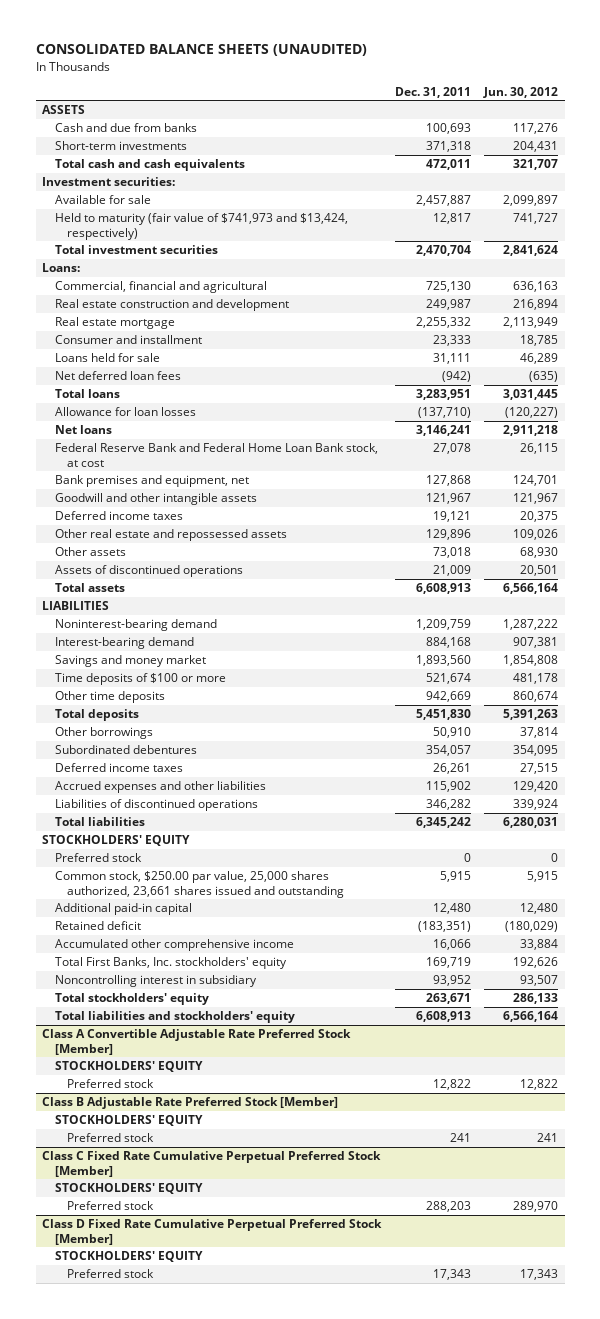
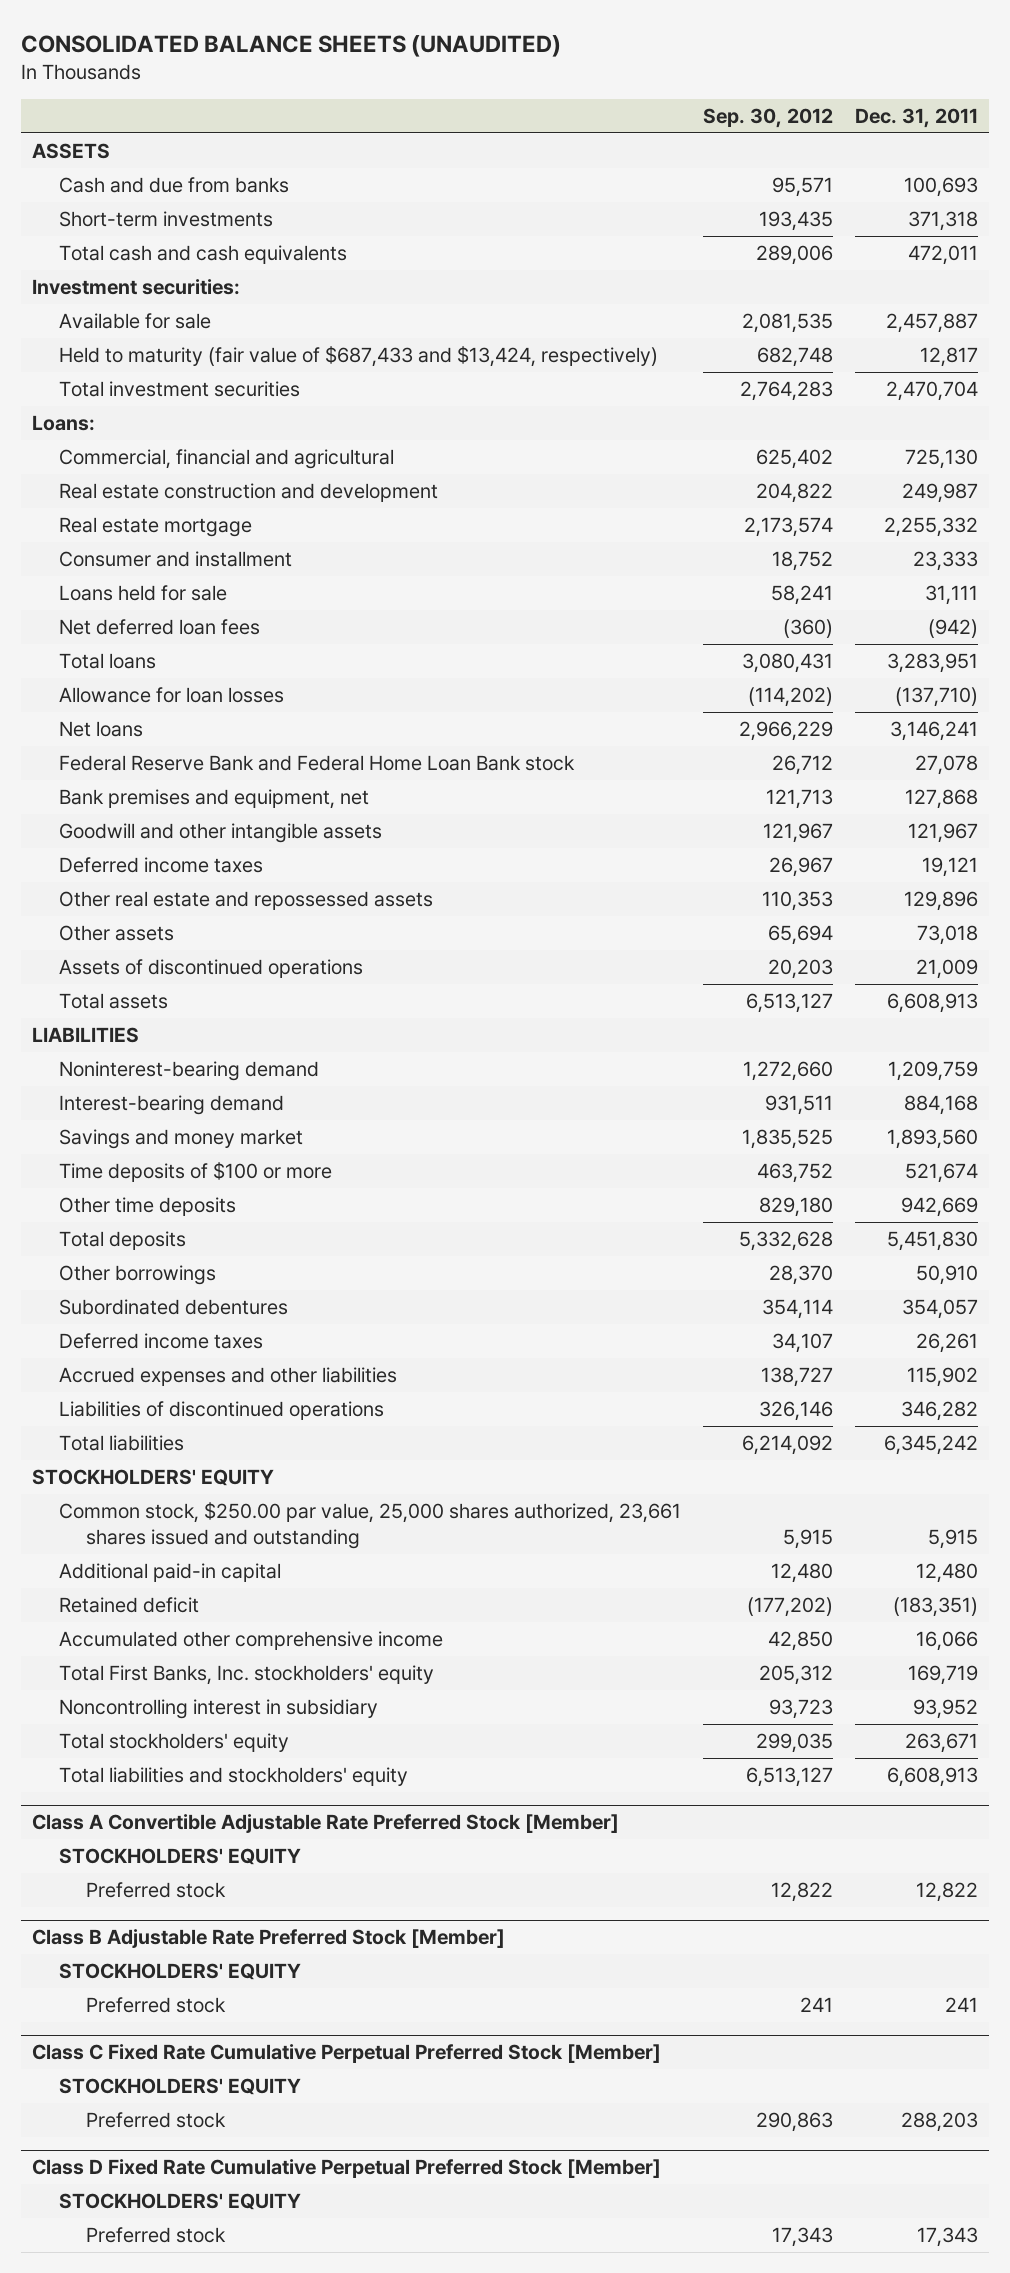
- | Dec. 31, 2011 | Jun. 30, 2012
+ | Sep. 30, 2012 | Dec. 31, 2011
- Held to maturity (fair value of $741,973 and $13,424, respectively) | 12,817 | 741,727
+ Held to maturity (fair value of $687,433 and $13,424, respectively) | 682,748 | 12,817
- Federal Reserve Bank and Federal Home Loan Bank stock, at cost | 27,078 | 26,115
+ Federal Reserve Bank and Federal Home Loan Bank stock | 26,712 | 27,078
- Preferred stock | 0 | 0

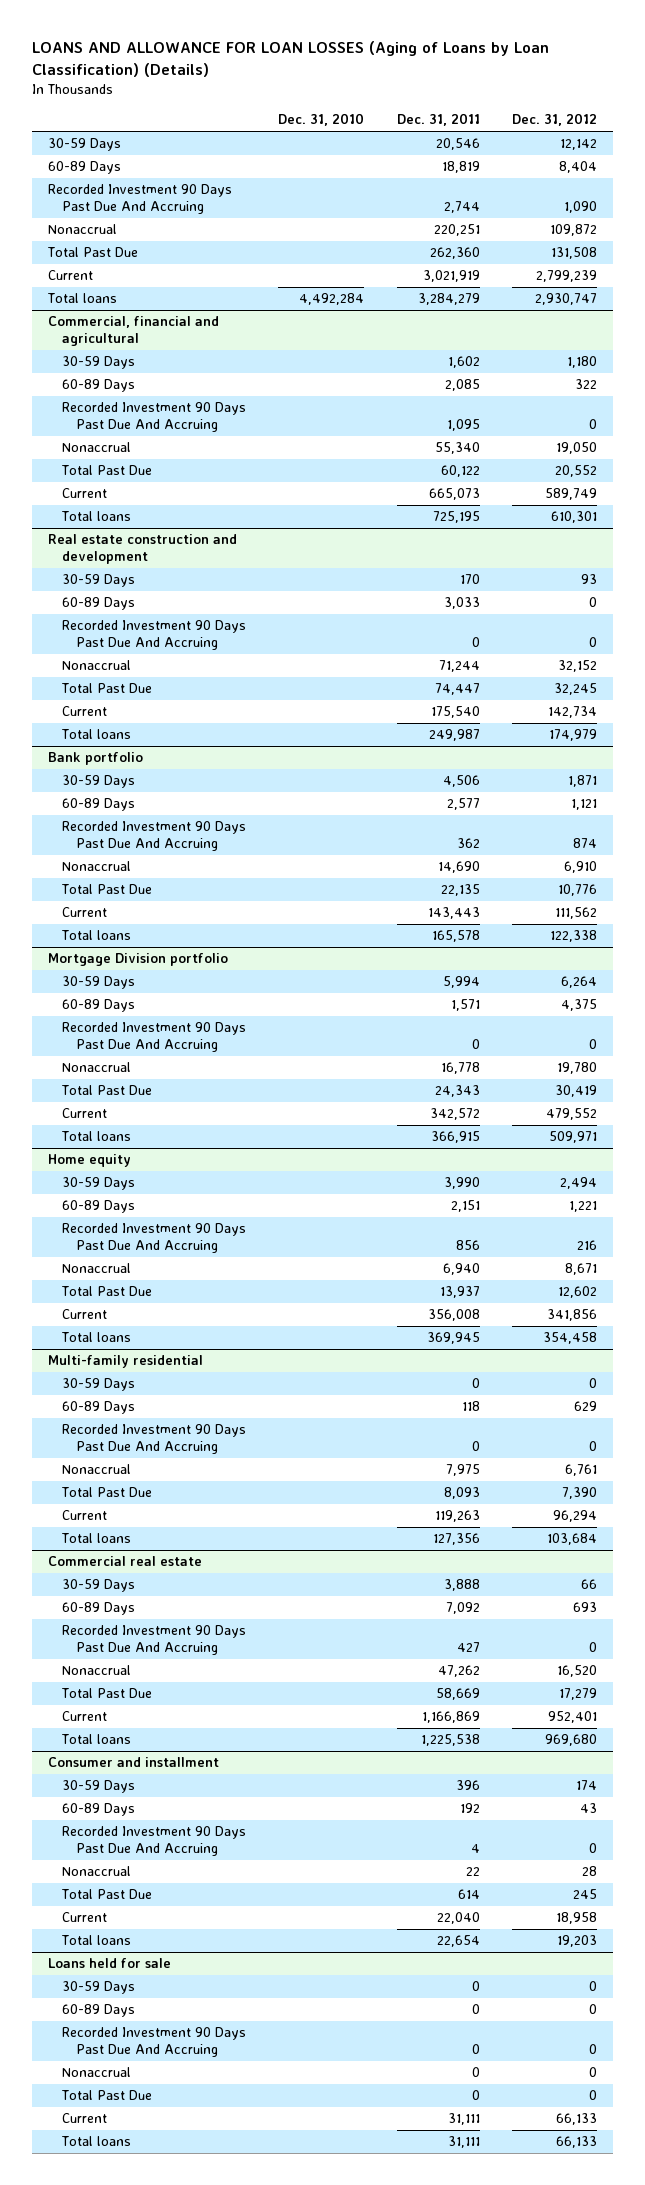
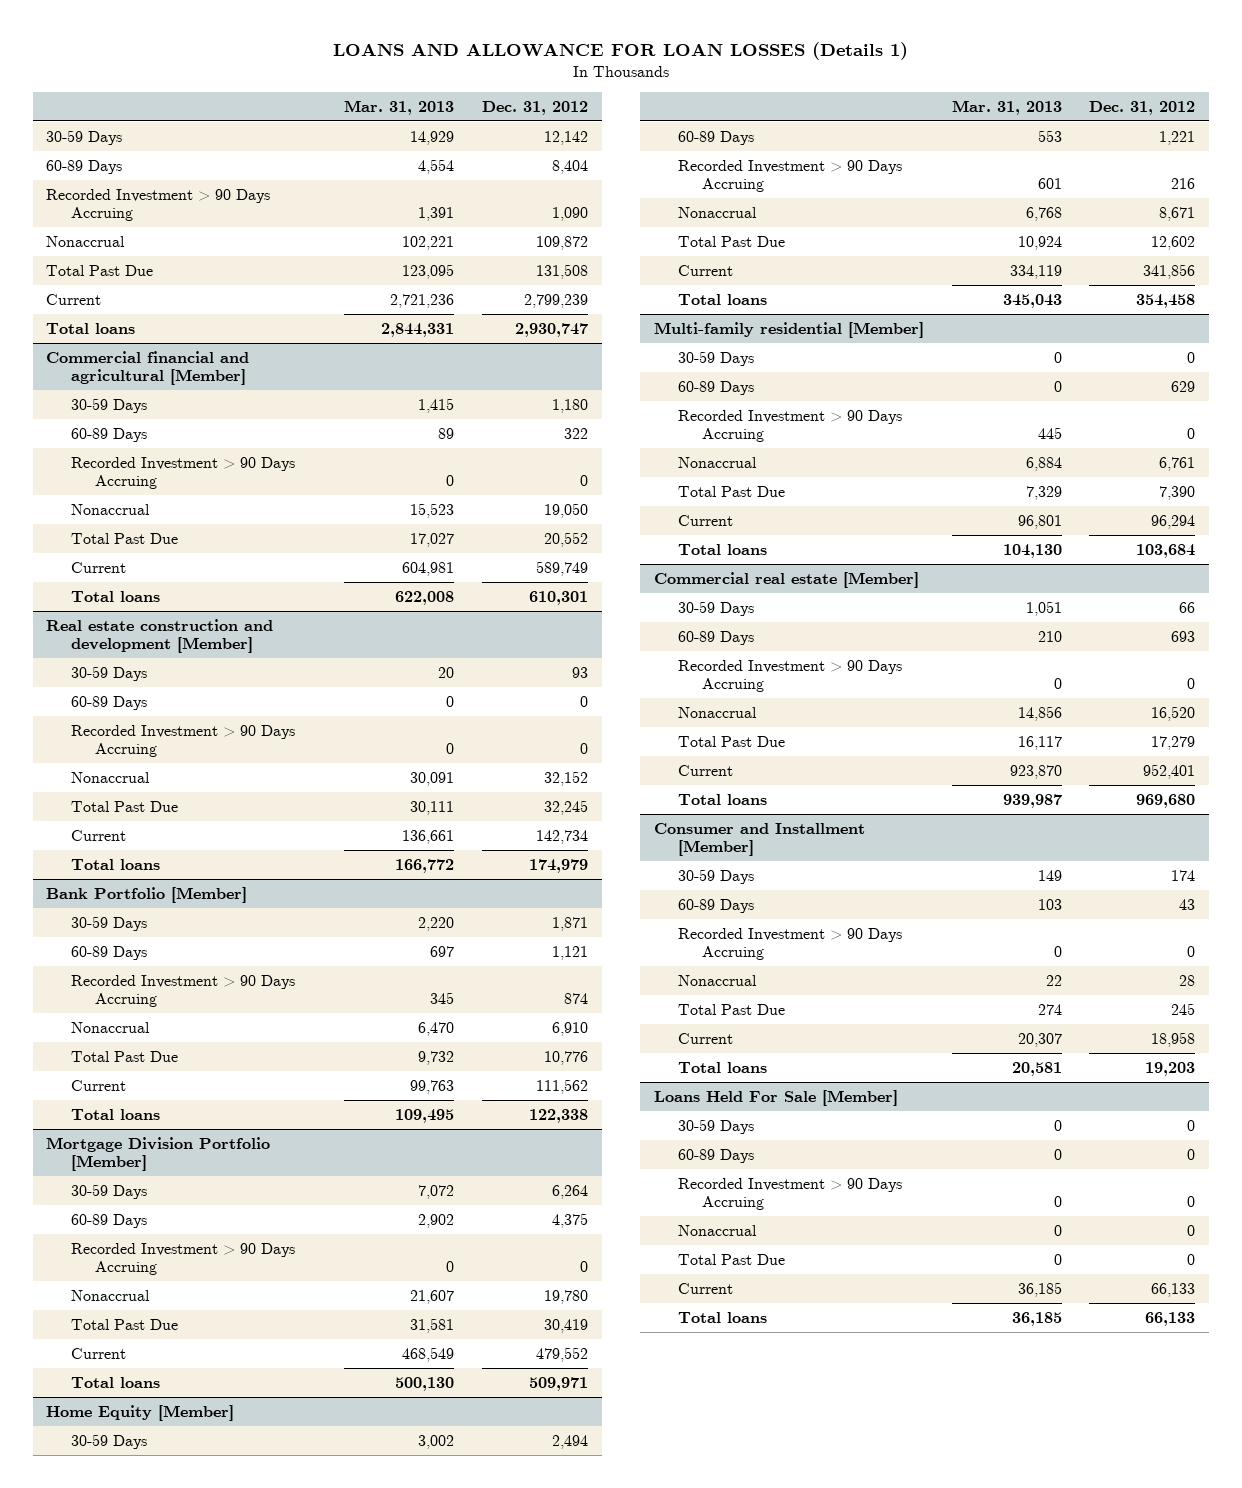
- LOANS AND ALLOWANCE FOR LOAN LOSSES (Aging of Loans by Loan Classification) (Details)
+ LOANS AND ALLOWANCE FOR LOAN LOSSES (Details 1)
- | Dec. 31, 2010 | Dec. 31, 2011 | Dec. 31, 2012
+ | Mar. 31, 2013 | Dec. 31, 2012
- Recorded Investment 90 Days Past Due And Accruing | | 2,744 | 1,090
+ Recorded Investment > 90 Days Accruing | 1,391 | 1,090
- Commercial, financial and agricultural
+ Commercial financial and agricultural [Member]
- Recorded Investment 90 Days Past Due And Accruing | | 1,095 | 0
+ Recorded Investment > 90 Days Accruing | 0 | 0
- Real estate construction and development
+ Real estate construction and development [Member]
- Recorded Investment 90 Days Past Due And Accruing | | 0 | 0
+ Recorded Investment > 90 Days Accruing | 0 | 0
- Bank portfolio
+ Bank Portfolio [Member]
- Recorded Investment 90 Days Past Due And Accruing | | 362 | 874
+ Recorded Investment > 90 Days Accruing | 345 | 874
- Mortgage Division portfolio
+ Mortgage Division Portfolio [Member]
- Recorded Investment 90 Days Past Due And Accruing | | 0 | 0
+ Recorded Investment > 90 Days Accruing | 0 | 0
- Home equity
+ Home Equity [Member]
- Recorded Investment 90 Days Past Due And Accruing | | 856 | 216
+ Recorded Investment > 90 Days Accruing | 601 | 216
- Multi-family residential
+ Multi-family residential [Member]
- Recorded Investment 90 Days Past Due And Accruing | | 0 | 0
+ Recorded Investment > 90 Days Accruing | 445 | 0
- Commercial real estate
+ Commercial real estate [Member]
- Recorded Investment 90 Days Past Due And Accruing | | 427 | 0
+ Recorded Investment > 90 Days Accruing | 0 | 0
- Consumer and installment
+ Consumer and Installment [Member]
- Recorded Investment 90 Days Past Due And Accruing | | 4 | 0
+ Recorded Investment > 90 Days Accruing | 0 | 0
- Loans held for sale
+ Loans Held For Sale [Member]
- Recorded Investment 90 Days Past Due And Accruing | | 0 | 0
+ Recorded Investment > 90 Days Accruing | 0 | 0

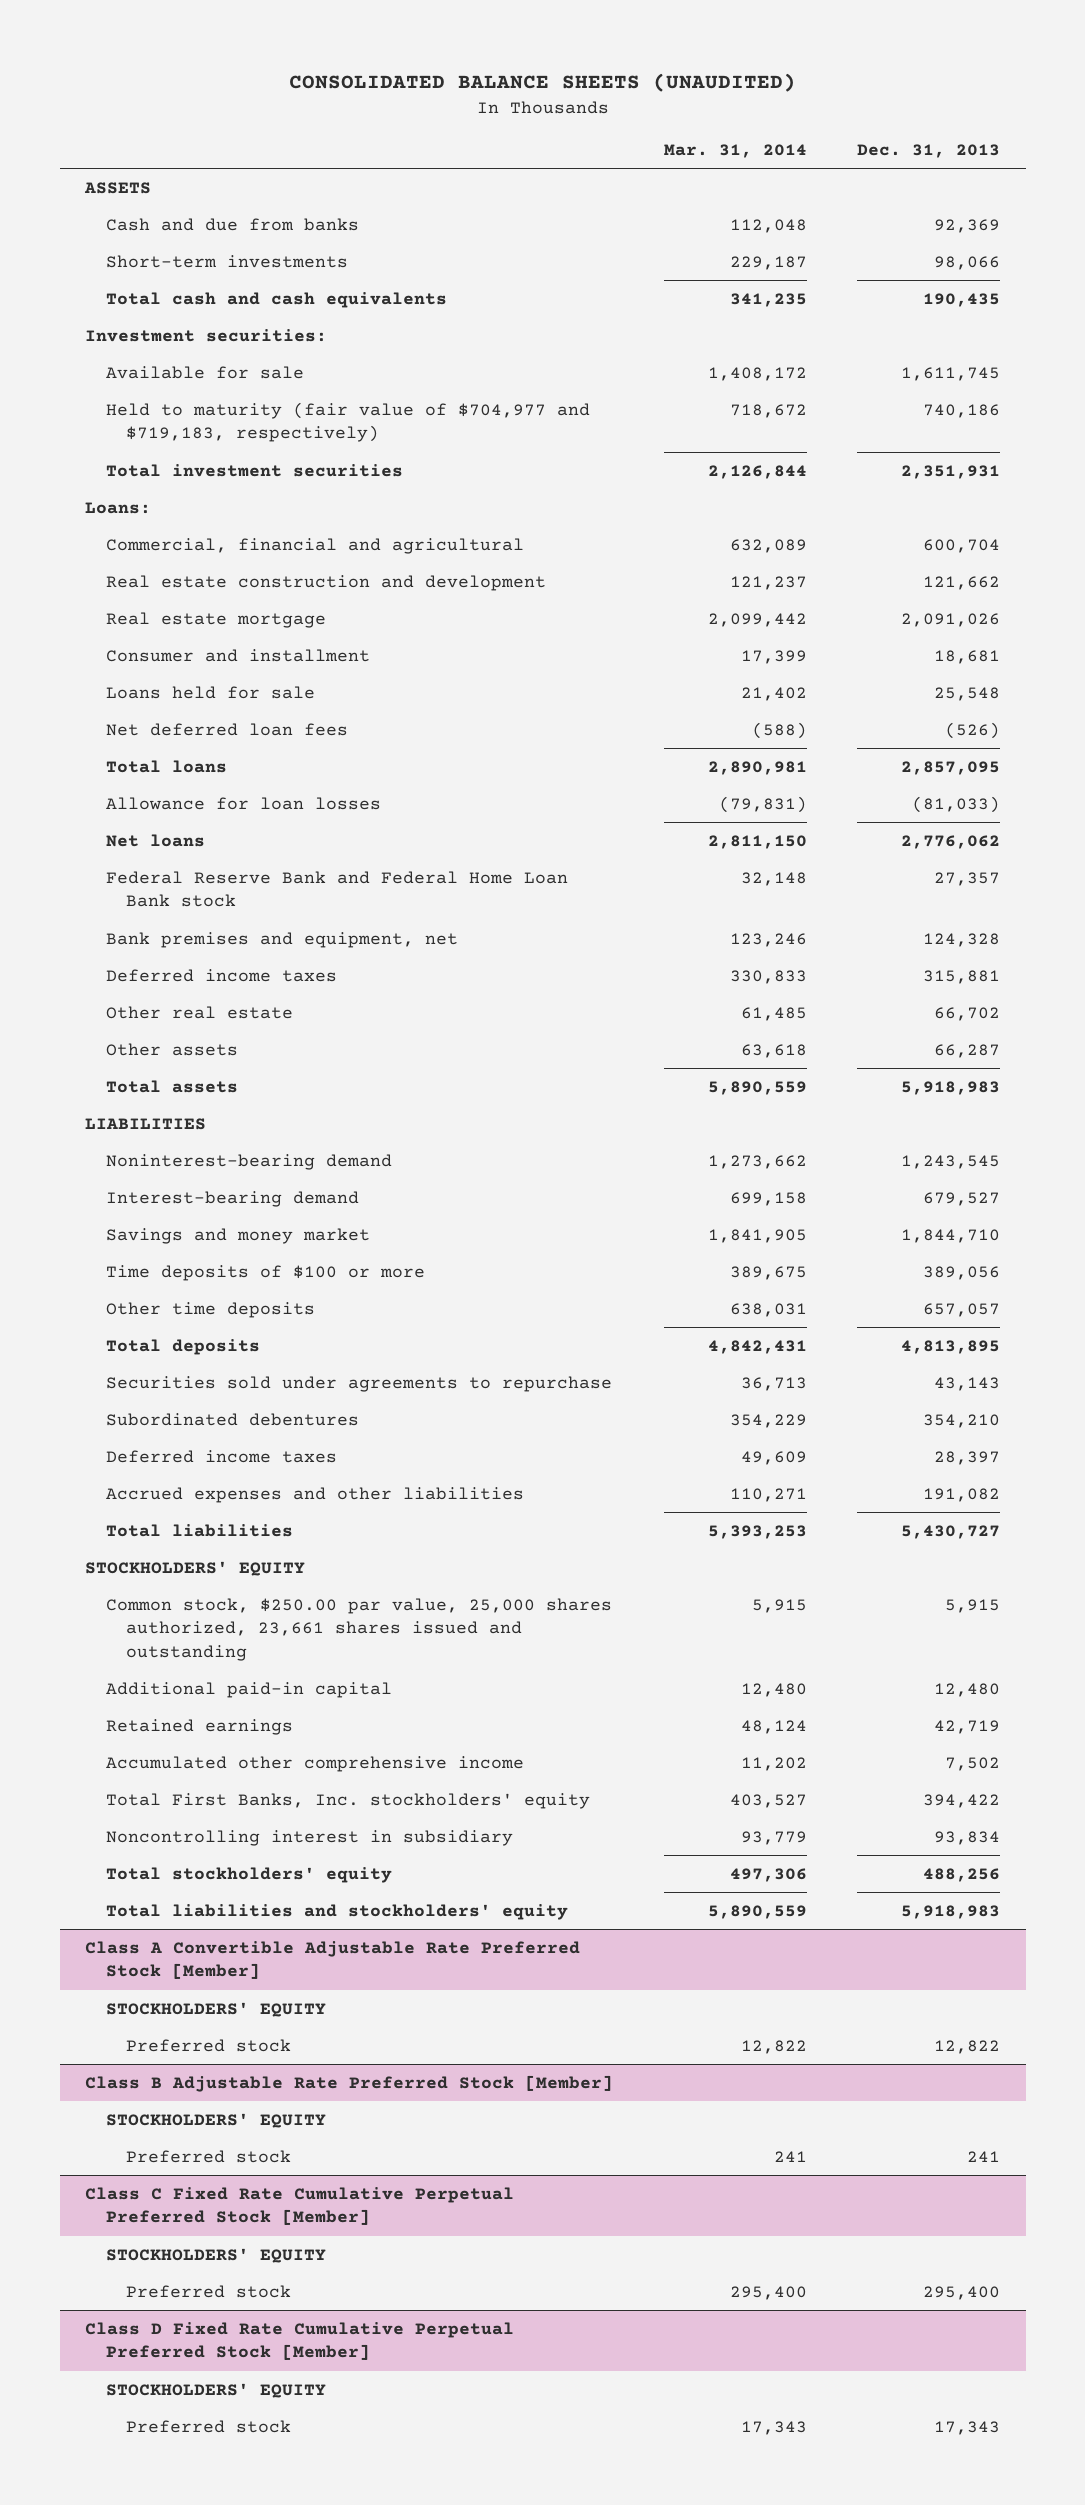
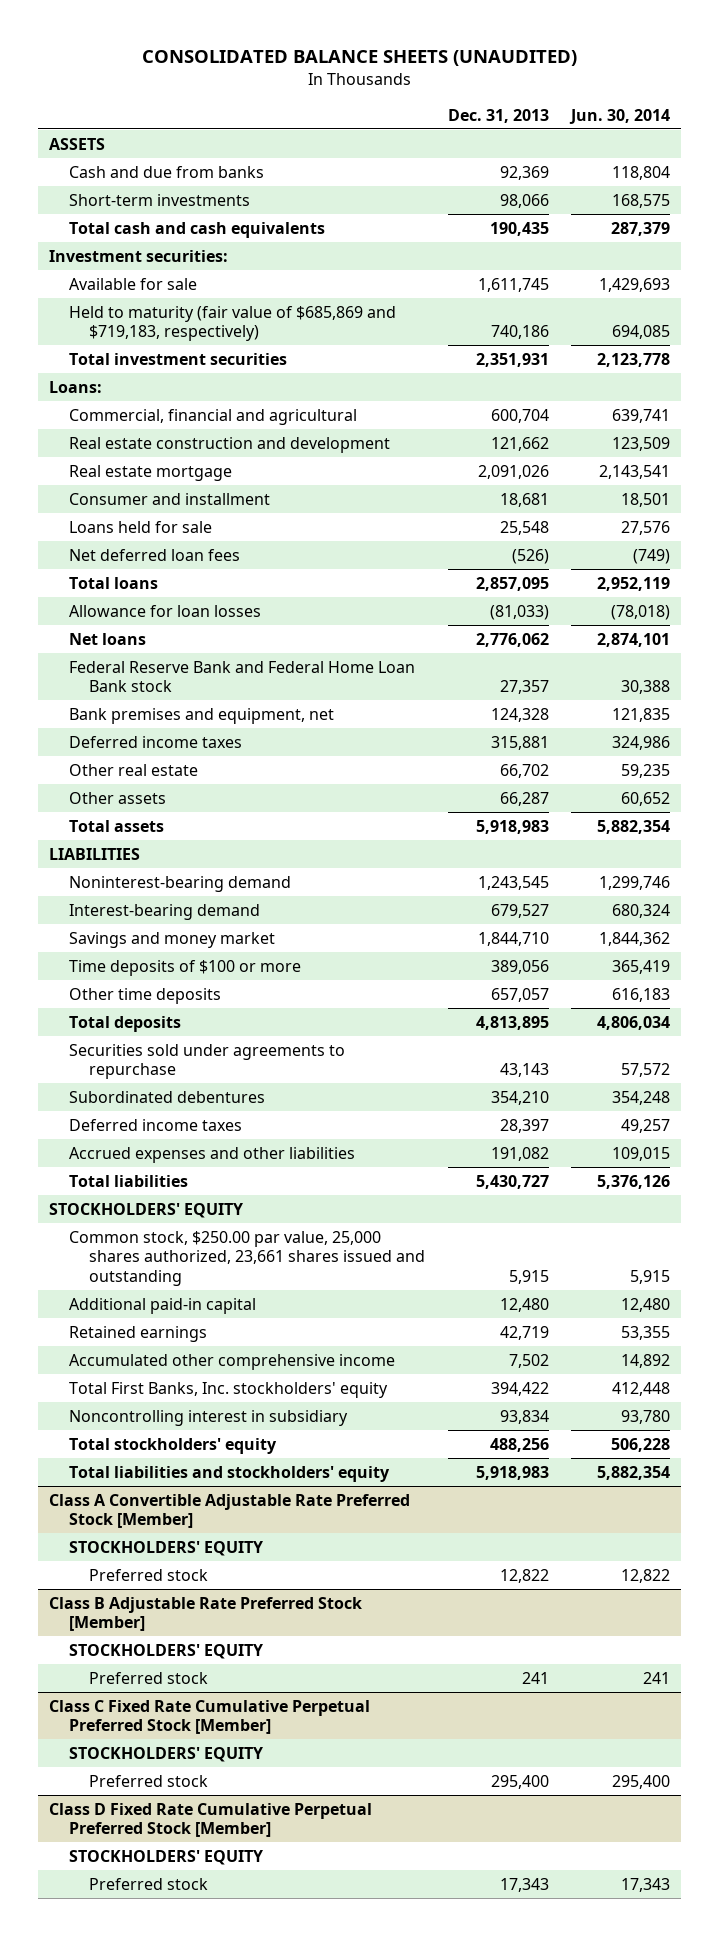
- | Mar. 31, 2014 | Dec. 31, 2013
+ | Dec. 31, 2013 | Jun. 30, 2014
- Held to maturity (fair value of $704,977 and $719,183, respectively) | 718,672 | 740,186
+ Held to maturity (fair value of $685,869 and $719,183, respectively) | 740,186 | 694,085

